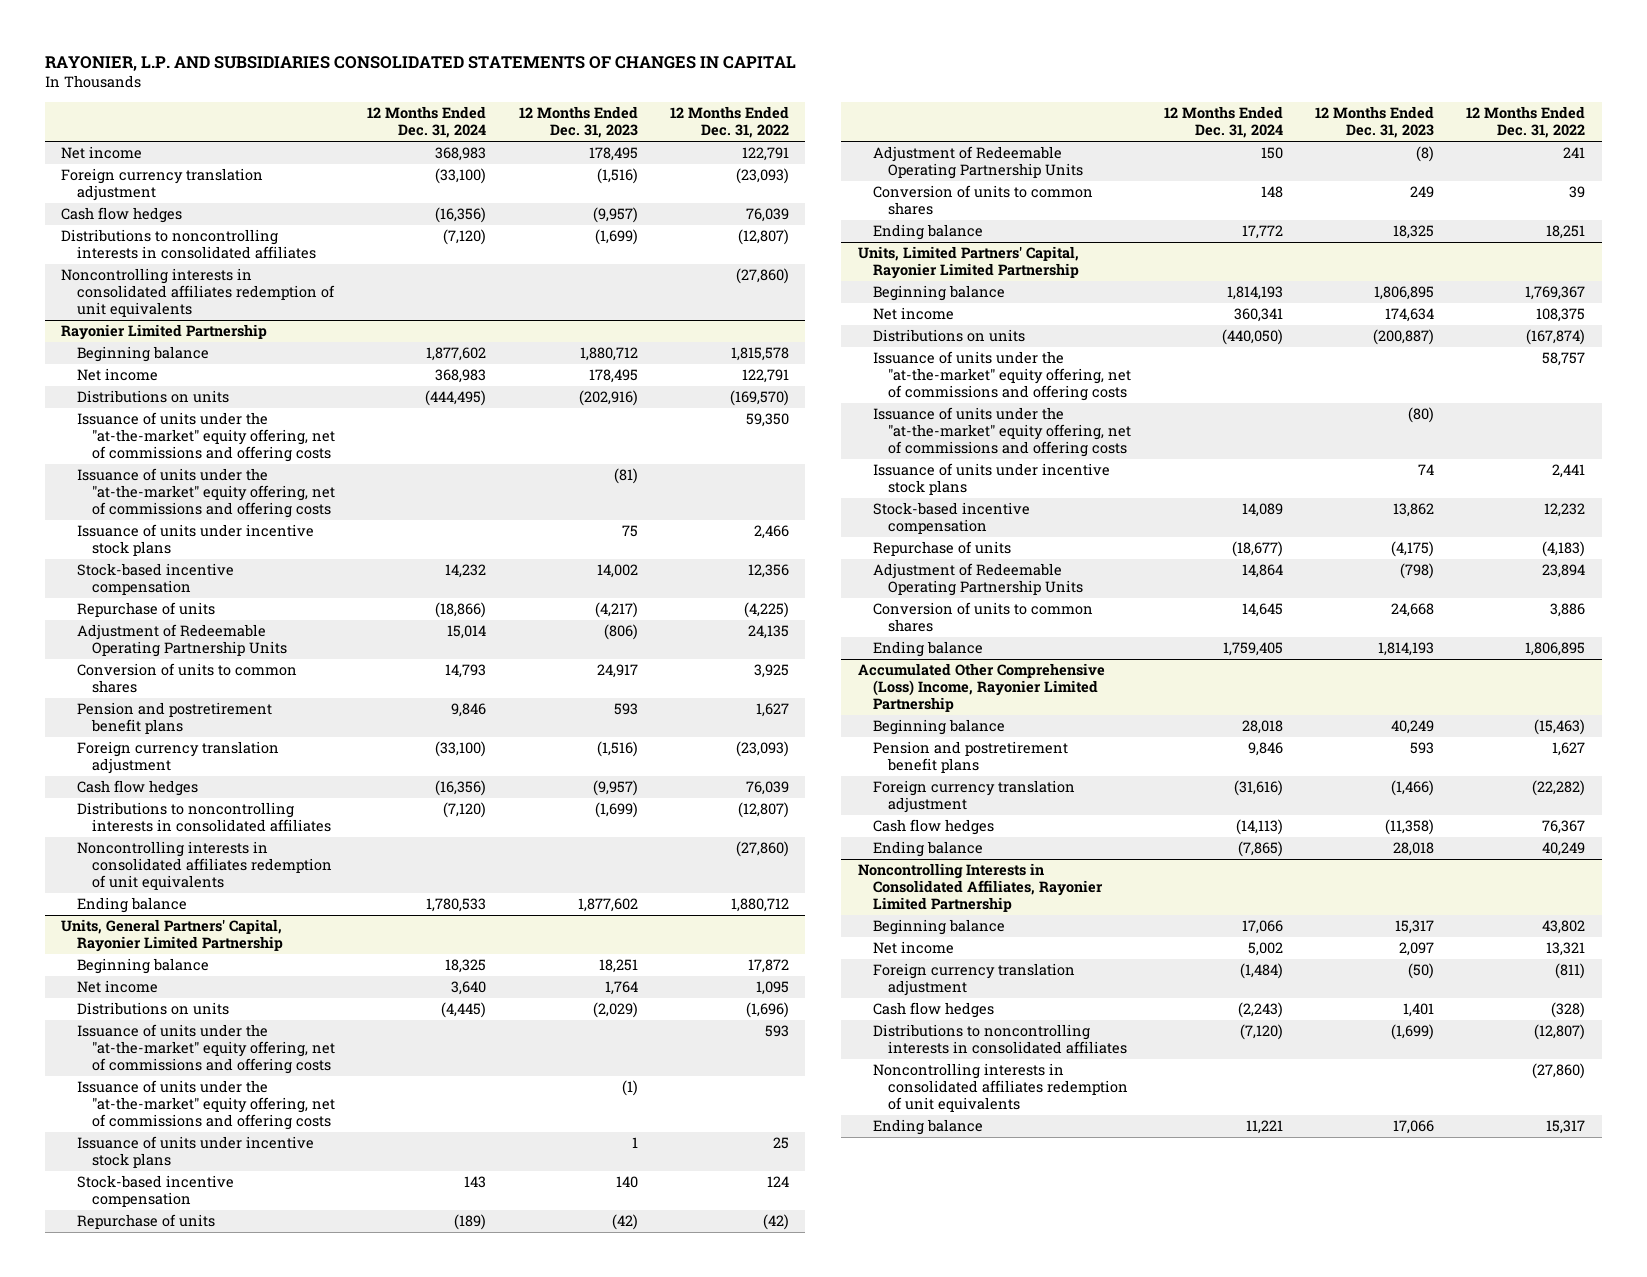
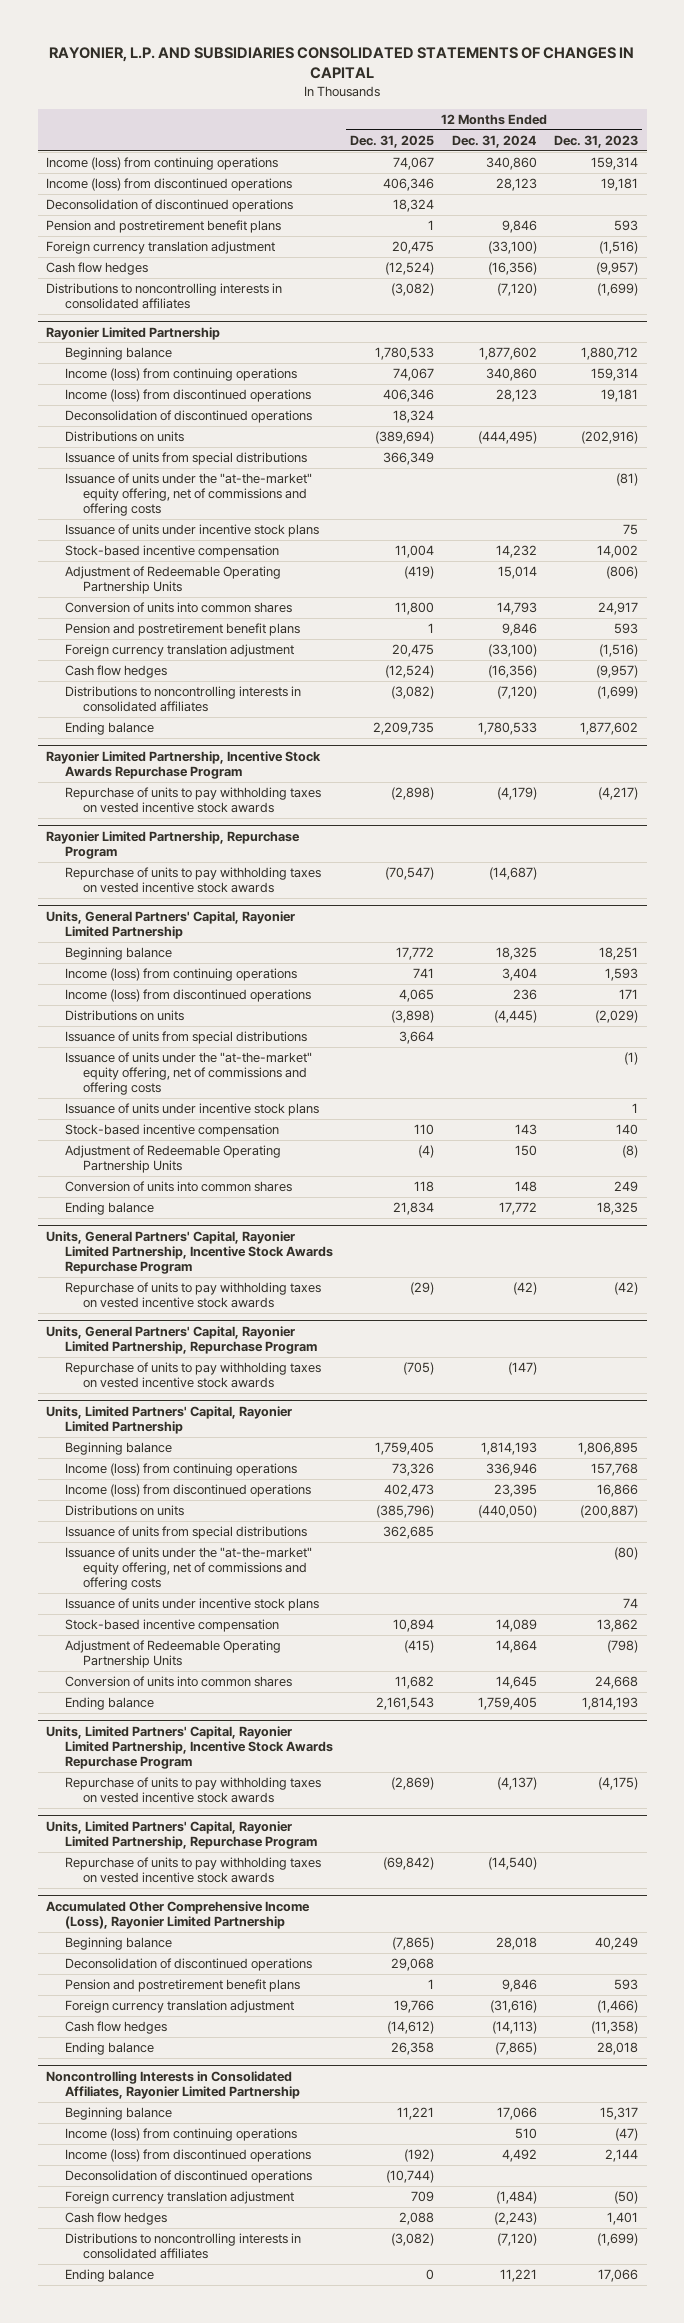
- | 12 Months Ended Dec. 31, 2024 | 12 Months Ended Dec. 31, 2023 | 12 Months Ended Dec. 31, 2022
+ | 12 Months Ended Dec. 31, 2025 | 12 Months Ended Dec. 31, 2024 | 12 Months Ended Dec. 31, 2023
- Net income | 368,983 | 178,495 | 122,791
+ Income (loss) from continuing operations | 74,067 | 340,860 | 159,314
+ Income (loss) from discontinued operations | 406,346 | 28,123 | 19,181
+ Deconsolidation of discontinued operations | 18,324 | |
+ Pension and postretirement benefit plans | 1 | 9,846 | 593
- Noncontrolling interests in consolidated affiliates redemption of unit equivalents | | | (27,860)
@ Rayonier Limited Partnership
- Net income | 368,983 | 178,495 | 122,791
+ Income (loss) from continuing operations | 74,067 | 340,860 | 159,314
+ Income (loss) from discontinued operations | 406,346 | 28,123 | 19,181
+ Deconsolidation of discontinued operations | 18,324 | |
- Issuance of units under the "at-the-market" equity offering, net of commissions and offering costs | | | 59,350
+ Issuance of units from special distributions | 366,349 | |
- Repurchase of units | (18,866) | (4,217) | (4,225)
- Conversion of units to common shares | 14,793 | 24,917 | 3,925
+ Conversion of units into common shares | 11,800 | 14,793 | 24,917
- Noncontrolling interests in consolidated affiliates redemption of unit equivalents | | | (27,860)
+ Rayonier Limited Partnership, Incentive Stock Awards Repurchase Program
+ Repurchase of units to pay withholding taxes on vested incentive stock awards | (2,898) | (4,179) | (4,217)
+ Rayonier Limited Partnership, Repurchase Program
+ Repurchase of units to pay withholding taxes on vested incentive stock awards | (70,547) | (14,687) |
@ Units, General Partners' Capital, Rayonier Limited Partnership
- Net income | 3,640 | 1,764 | 1,095
+ Income (loss) from continuing operations | 741 | 3,404 | 1,593
+ Income (loss) from discontinued operations | 4,065 | 236 | 171
- Issuance of units under the "at-the-market" equity offering, net of commissions and offering costs | | | 593
+ Issuance of units from special distributions | 3,664 | |
- Repurchase of units | (189) | (42) | (42)
- Conversion of units to common shares | 148 | 249 | 39
+ Conversion of units into common shares | 118 | 148 | 249
+ Units, General Partners' Capital, Rayonier Limited Partnership, Incentive Stock Awards Repurchase Program
+ Repurchase of units to pay withholding taxes on vested incentive stock awards | (29) | (42) | (42)
+ Units, General Partners' Capital, Rayonier Limited Partnership, Repurchase Program
+ Repurchase of units to pay withholding taxes on vested incentive stock awards | (705) | (147) |
@ Units, Limited Partners' Capital, Rayonier Limited Partnership
- Net income | 360,341 | 174,634 | 108,375
+ Income (loss) from continuing operations | 73,326 | 336,946 | 157,768
+ Income (loss) from discontinued operations | 402,473 | 23,395 | 16,866
- Issuance of units under the "at-the-market" equity offering, net of commissions and offering costs | | | 58,757
+ Issuance of units from special distributions | 362,685 | |
- Repurchase of units | (18,677) | (4,175) | (4,183)
- Conversion of units to common shares | 14,645 | 24,668 | 3,886
+ Conversion of units into common shares | 11,682 | 14,645 | 24,668
- Accumulated Other Comprehensive (Loss) Income, Rayonier Limited Partnership
+ Units, Limited Partners' Capital, Rayonier Limited Partnership, Incentive Stock Awards Repurchase Program
+ Repurchase of units to pay withholding taxes on vested incentive stock awards | (2,869) | (4,137) | (4,175)
+ Units, Limited Partners' Capital, Rayonier Limited Partnership, Repurchase Program
+ Repurchase of units to pay withholding taxes on vested incentive stock awards | (69,842) | (14,540) |
+ Accumulated Other Comprehensive Income (Loss), Rayonier Limited Partnership
+ Deconsolidation of discontinued operations | 29,068 | |
@ Noncontrolling Interests in Consolidated Affiliates, Rayonier Limited Partnership
- Net income | 5,002 | 2,097 | 13,321
+ Income (loss) from continuing operations | | 510 | (47)
+ Income (loss) from discontinued operations | (192) | 4,492 | 2,144
+ Deconsolidation of discontinued operations | (10,744) | |
- Noncontrolling interests in consolidated affiliates redemption of unit equivalents | | | (27,860)

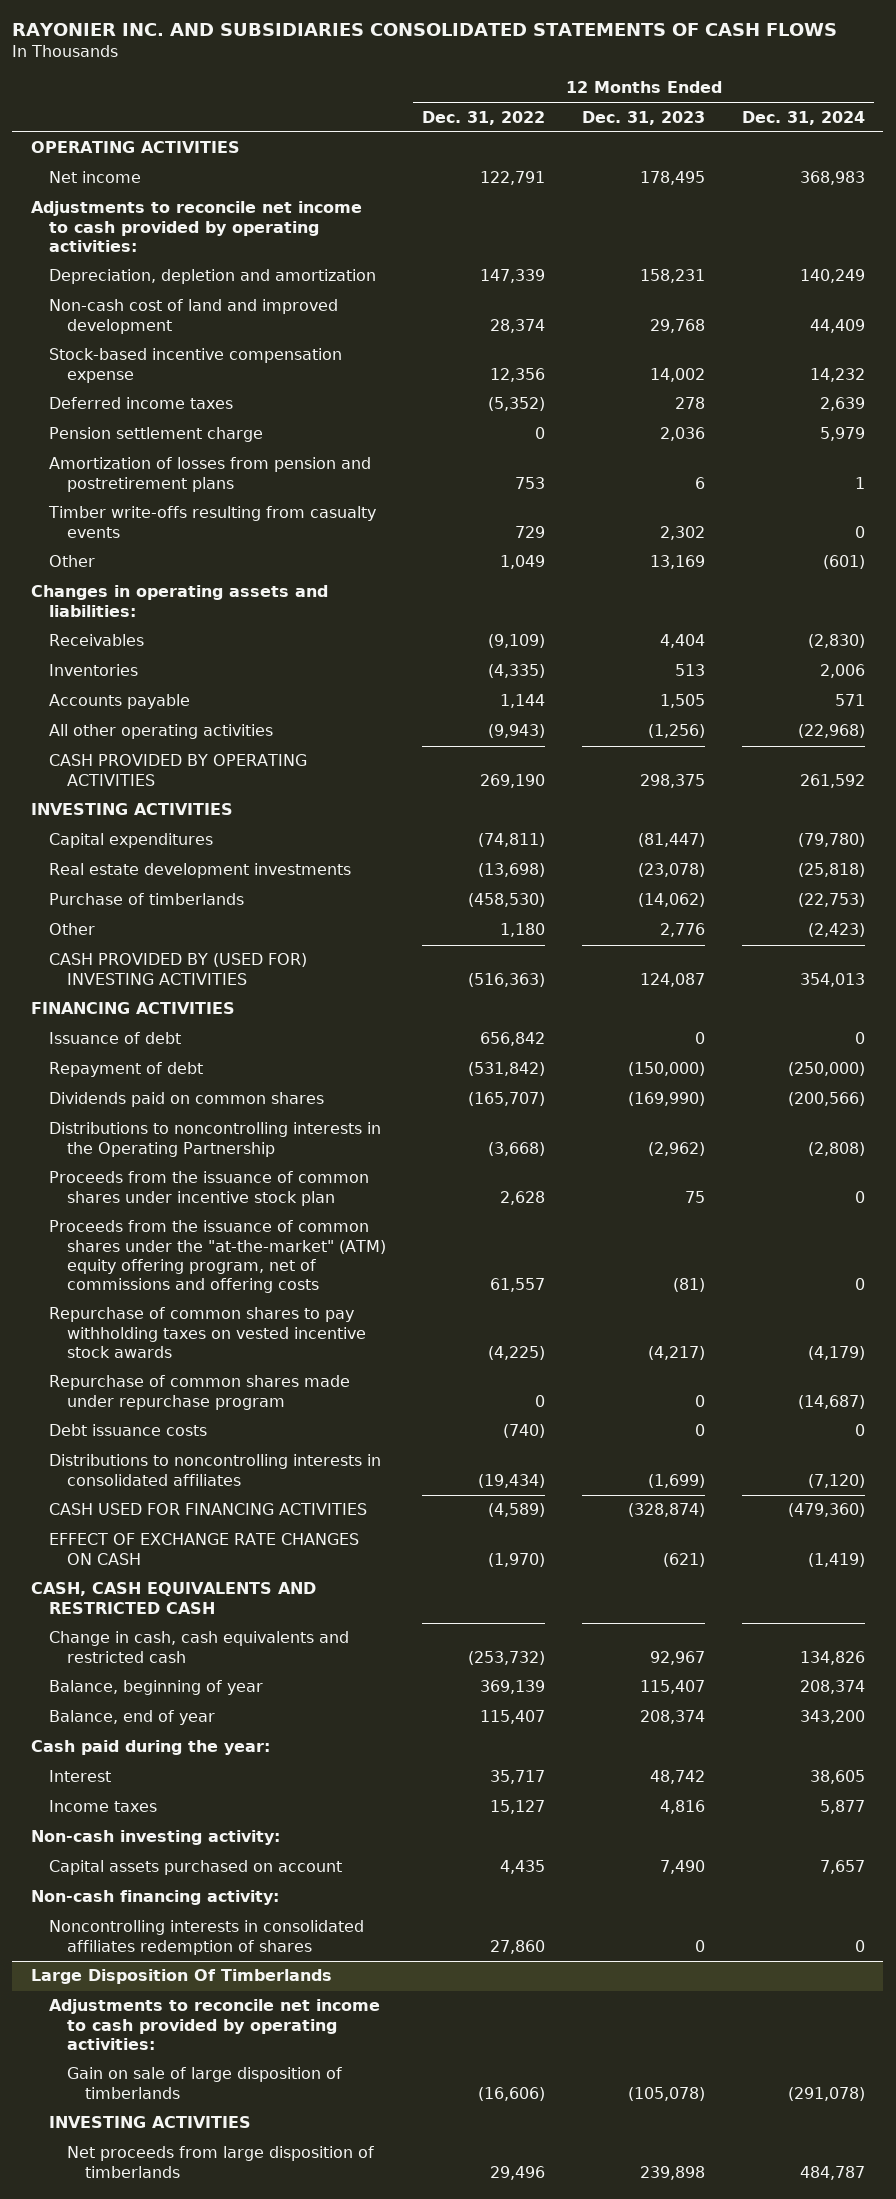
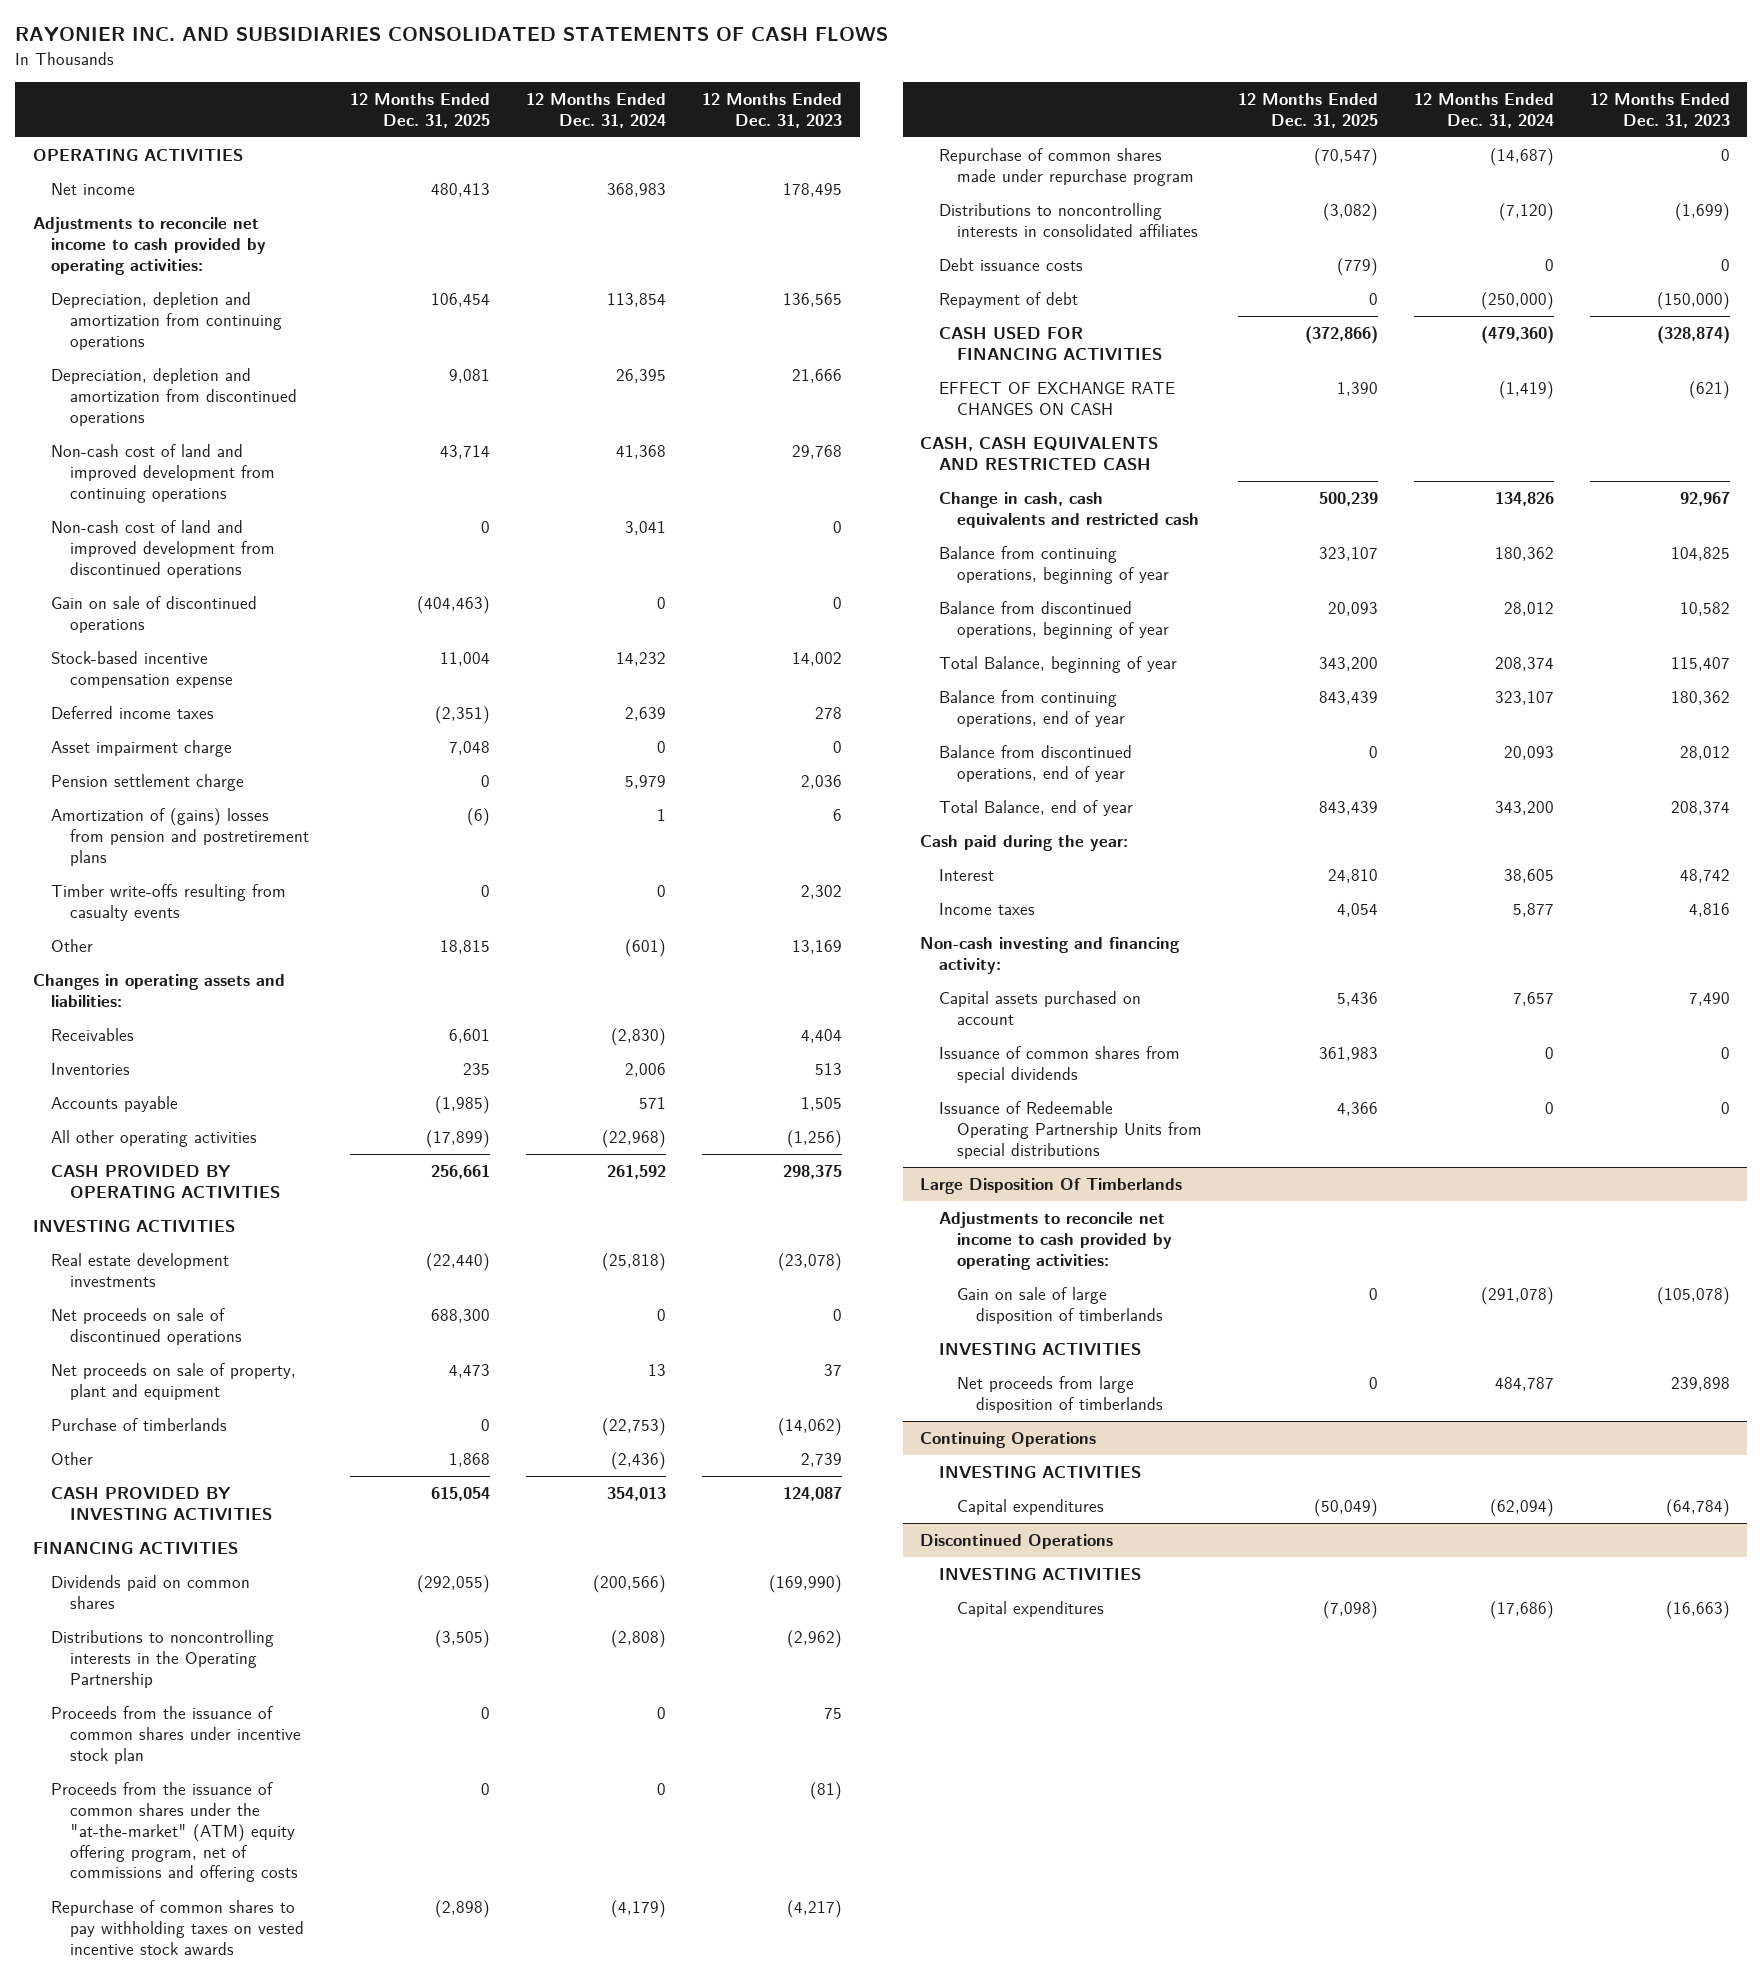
- | 12 Months Ended Dec. 31, 2022 | 12 Months Ended Dec. 31, 2023 | 12 Months Ended Dec. 31, 2024
+ | 12 Months Ended Dec. 31, 2025 | 12 Months Ended Dec. 31, 2024 | 12 Months Ended Dec. 31, 2023
- Depreciation, depletion and amortization | 147,339 | 158,231 | 140,249
- Non-cash cost of land and improved development | 28,374 | 29,768 | 44,409
+ Depreciation, depletion and amortization from continuing operations | 106,454 | 113,854 | 136,565
+ Depreciation, depletion and amortization from discontinued operations | 9,081 | 26,395 | 21,666
+ Non-cash cost of land and improved development from continuing operations | 43,714 | 41,368 | 29,768
+ Non-cash cost of land and improved development from discontinued operations | 0 | 3,041 | 0
+ Gain on sale of discontinued operations | (404,463) | 0 | 0
+ Asset impairment charge | 7,048 | 0 | 0
- Amortization of losses from pension and postretirement plans | 753 | 6 | 1
+ Amortization of (gains) losses from pension and postretirement plans | (6) | 1 | 6
- Capital expenditures | (74,811) | (81,447) | (79,780)
+ Net proceeds on sale of discontinued operations | 688,300 | 0 | 0
+ Net proceeds on sale of property, plant and equipment | 4,473 | 13 | 37
- Other | 1,180 | 2,776 | (2,423)
- CASH PROVIDED BY (USED FOR) INVESTING ACTIVITIES | (516,363) | 124,087 | 354,013
+ Other | 1,868 | (2,436) | 2,739
+ CASH PROVIDED BY INVESTING ACTIVITIES | 615,054 | 354,013 | 124,087
- Issuance of debt | 656,842 | 0 | 0
moved down: Debt issuance costs | (779) | 0 | 0
moved down: Repayment of debt | 0 | (250,000) | (150,000)
- Balance, beginning of year | 369,139 | 115,407 | 208,374
- Balance, end of year | 115,407 | 208,374 | 343,200
+ Balance from continuing operations, beginning of year | 323,107 | 180,362 | 104,825
+ Balance from discontinued operations, beginning of year | 20,093 | 28,012 | 10,582
+ Total Balance, beginning of year | 343,200 | 208,374 | 115,407
+ Balance from continuing operations, end of year | 843,439 | 323,107 | 180,362
+ Balance from discontinued operations, end of year | 0 | 20,093 | 28,012
+ Total Balance, end of year | 843,439 | 343,200 | 208,374
- Non-cash investing activity:
+ Non-cash investing and financing activity:
- Non-cash financing activity:
- Noncontrolling interests in consolidated affiliates redemption of shares | 27,860 | 0 | 0
+ Issuance of common shares from special dividends | 361,983 | 0 | 0
+ Issuance of Redeemable Operating Partnership Units from special distributions | 4,366 | 0 | 0
+ Continuing Operations
+ INVESTING ACTIVITIES
+ Capital expenditures | (50,049) | (62,094) | (64,784)
+ Discontinued Operations
+ INVESTING ACTIVITIES
+ Capital expenditures | (7,098) | (17,686) | (16,663)

